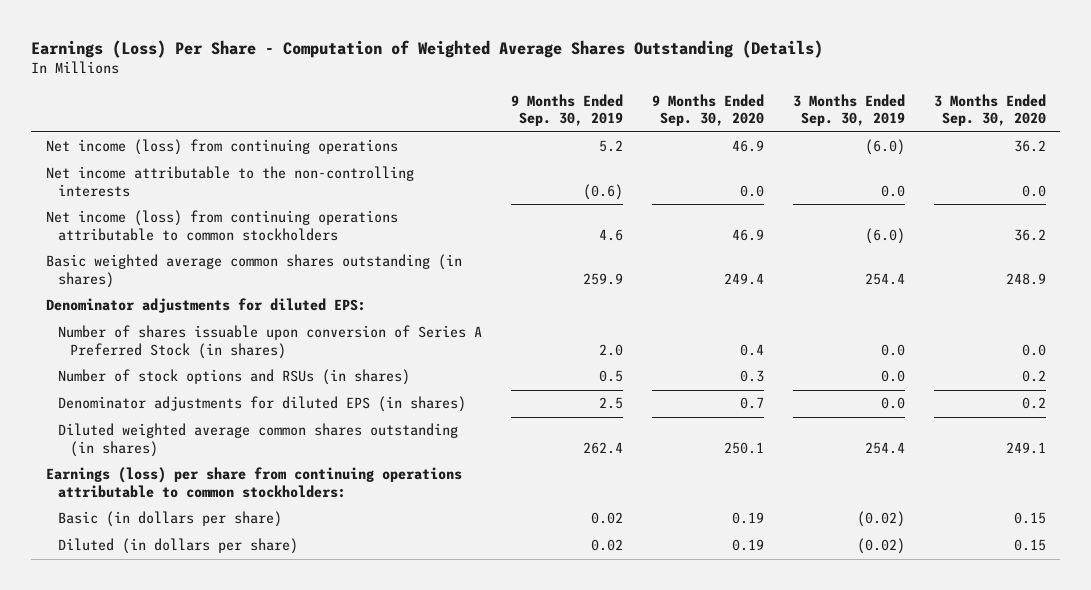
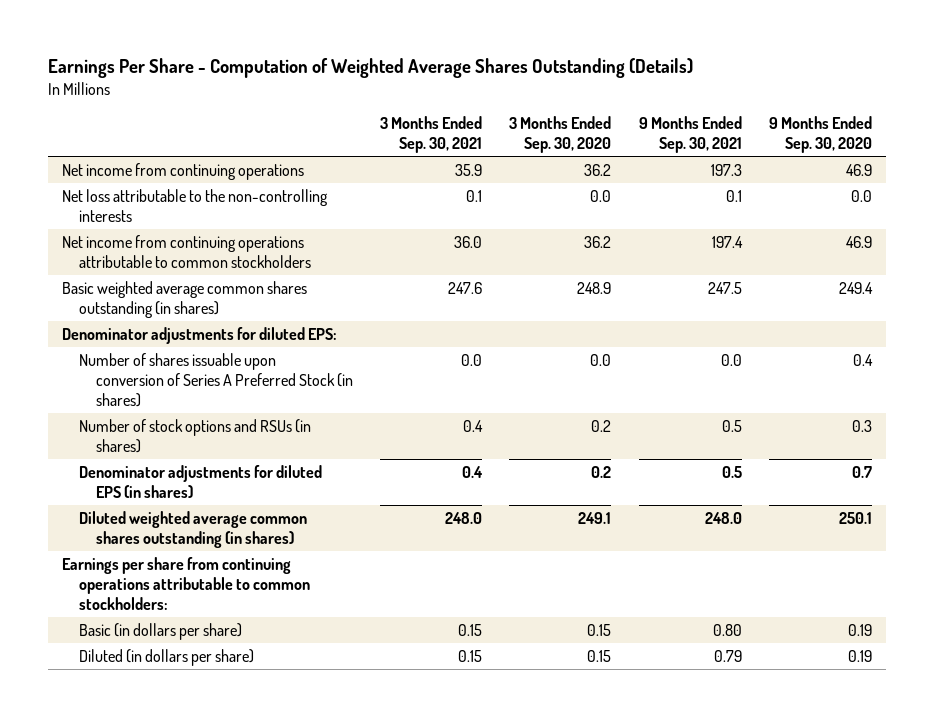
- Earnings (Loss) Per Share - Computation of Weighted Average Shares Outstanding (Details)
+ Earnings Per Share - Computation of Weighted Average Shares Outstanding (Details)
- | 9 Months Ended Sep. 30, 2019 | 9 Months Ended Sep. 30, 2020 | 3 Months Ended Sep. 30, 2019 | 3 Months Ended Sep. 30, 2020
+ | 3 Months Ended Sep. 30, 2021 | 3 Months Ended Sep. 30, 2020 | 9 Months Ended Sep. 30, 2021 | 9 Months Ended Sep. 30, 2020
- Net income (loss) from continuing operations | 5.2 | 46.9 | (6.0) | 36.2
- Net income attributable to the non-controlling interests | (0.6) | 0.0 | 0.0 | 0.0
- Net income (loss) from continuing operations attributable to common stockholders | 4.6 | 46.9 | (6.0) | 36.2
+ Net income from continuing operations | 35.9 | 36.2 | 197.3 | 46.9
+ Net loss attributable to the non-controlling interests | 0.1 | 0.0 | 0.1 | 0.0
+ Net income from continuing operations attributable to common stockholders | 36.0 | 36.2 | 197.4 | 46.9
- Earnings (loss) per share from continuing operations attributable to common stockholders:
+ Earnings per share from continuing operations attributable to common stockholders:

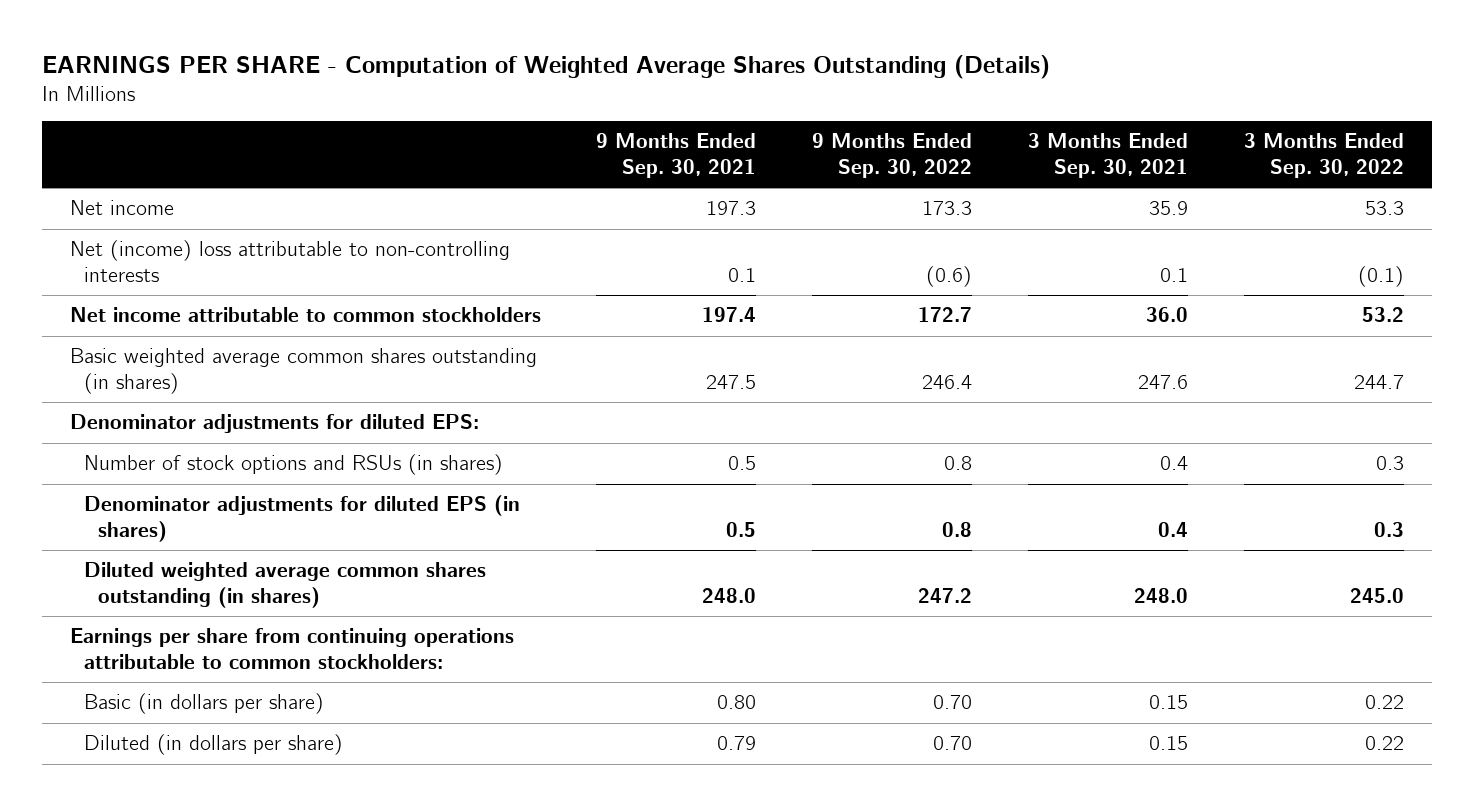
- Earnings Per Share - Computation of Weighted Average Shares Outstanding (Details)
+ EARNINGS PER SHARE - Computation of Weighted Average Shares Outstanding (Details)
- | 3 Months Ended Sep. 30, 2021 | 3 Months Ended Sep. 30, 2020 | 9 Months Ended Sep. 30, 2021 | 9 Months Ended Sep. 30, 2020
+ | 9 Months Ended Sep. 30, 2021 | 9 Months Ended Sep. 30, 2022 | 3 Months Ended Sep. 30, 2021 | 3 Months Ended Sep. 30, 2022
- Net income from continuing operations | 35.9 | 36.2 | 197.3 | 46.9
- Net loss attributable to the non-controlling interests | 0.1 | 0.0 | 0.1 | 0.0
- Net income from continuing operations attributable to common stockholders | 36.0 | 36.2 | 197.4 | 46.9
+ Net income | 197.3 | 173.3 | 35.9 | 53.3
+ Net (income) loss attributable to non-controlling interests | 0.1 | (0.6) | 0.1 | (0.1)
+ Net income attributable to common stockholders | 197.4 | 172.7 | 36.0 | 53.2
- Number of shares issuable upon conversion of Series A Preferred Stock (in shares) | 0.0 | 0.0 | 0.0 | 0.4

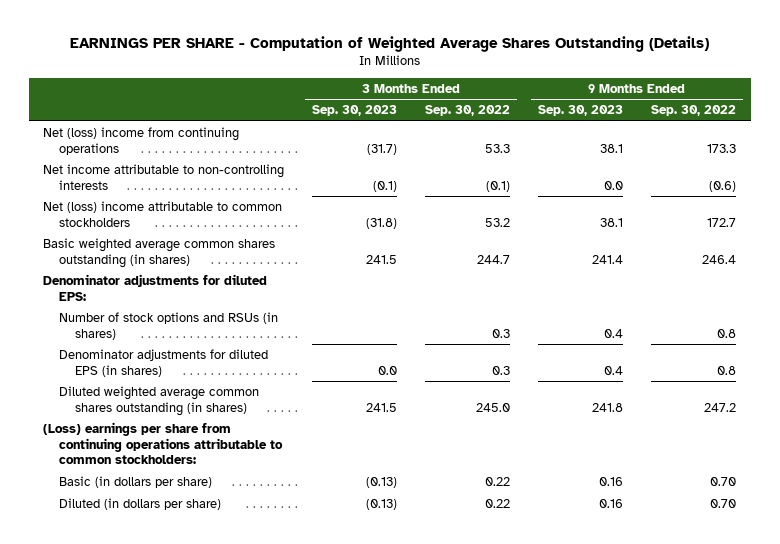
- | 9 Months Ended Sep. 30, 2021 | 9 Months Ended Sep. 30, 2022 | 3 Months Ended Sep. 30, 2021 | 3 Months Ended Sep. 30, 2022
+ | 3 Months Ended Sep. 30, 2023 | 3 Months Ended Sep. 30, 2022 | 9 Months Ended Sep. 30, 2023 | 9 Months Ended Sep. 30, 2022
- Net income | 197.3 | 173.3 | 35.9 | 53.3
- Net (income) loss attributable to non-controlling interests | 0.1 | (0.6) | 0.1 | (0.1)
- Net income attributable to common stockholders | 197.4 | 172.7 | 36.0 | 53.2
+ Net (loss) income from continuing operations | (31.7) | 53.3 | 38.1 | 173.3
+ Net income attributable to non-controlling interests | (0.1) | (0.1) | 0.0 | (0.6)
+ Net (loss) income attributable to common stockholders | (31.8) | 53.2 | 38.1 | 172.7
- Earnings per share from continuing operations attributable to common stockholders:
+ (Loss) earnings per share from continuing operations attributable to common stockholders:

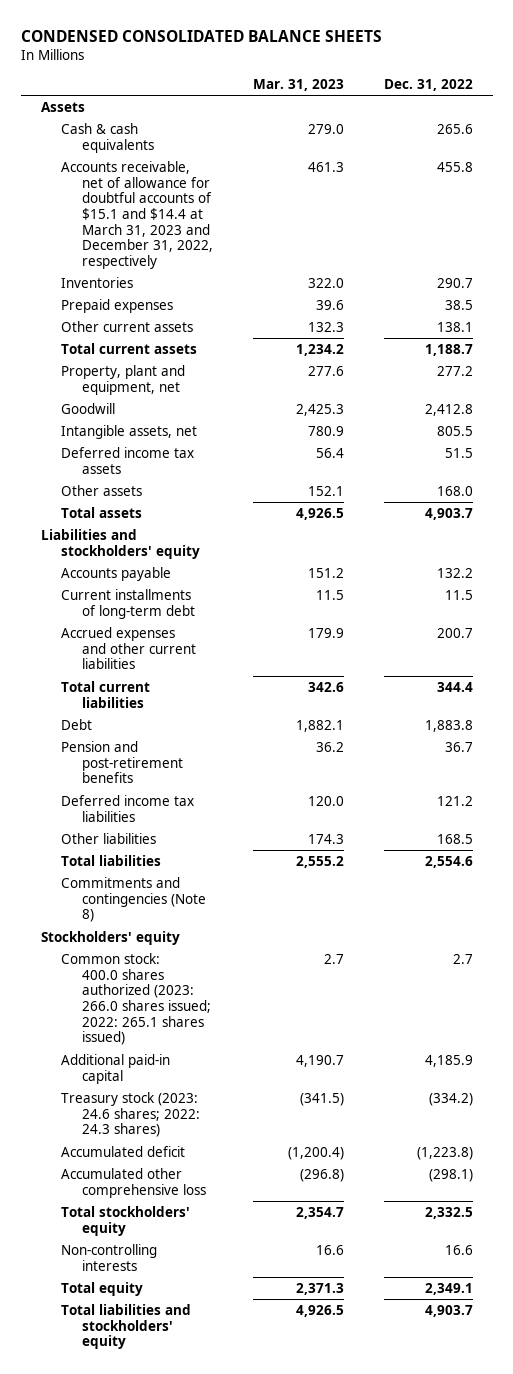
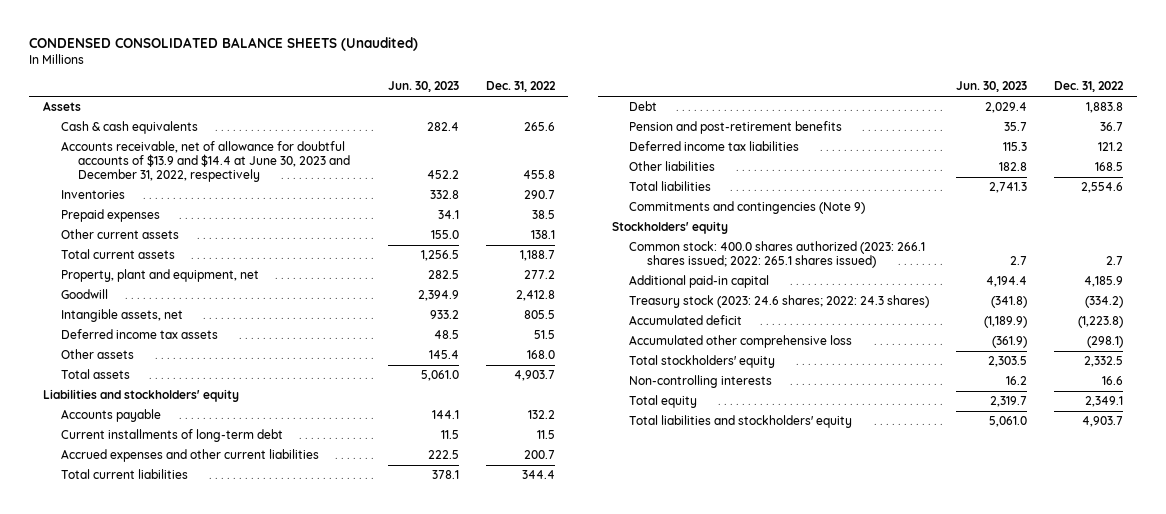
- CONDENSED CONSOLIDATED BALANCE SHEETS
+ CONDENSED CONSOLIDATED BALANCE SHEETS (Unaudited)
- | Mar. 31, 2023 | Dec. 31, 2022
+ | Jun. 30, 2023 | Dec. 31, 2022
- Accounts receivable, net of allowance for doubtful accounts of $15.1 and $14.4 at March 31, 2023 and December 31, 2022, respectively | 461.3 | 455.8
+ Accounts receivable, net of allowance for doubtful accounts of $13.9 and $14.4 at June 30, 2023 and December 31, 2022, respectively | 452.2 | 455.8
- Commitments and contingencies (Note 8)
+ Commitments and contingencies (Note 9)
- Common stock: 400.0 shares authorized (2023: 266.0 shares issued; 2022: 265.1 shares issued) | 2.7 | 2.7
+ Common stock: 400.0 shares authorized (2023: 266.1 shares issued; 2022: 265.1 shares issued) | 2.7 | 2.7

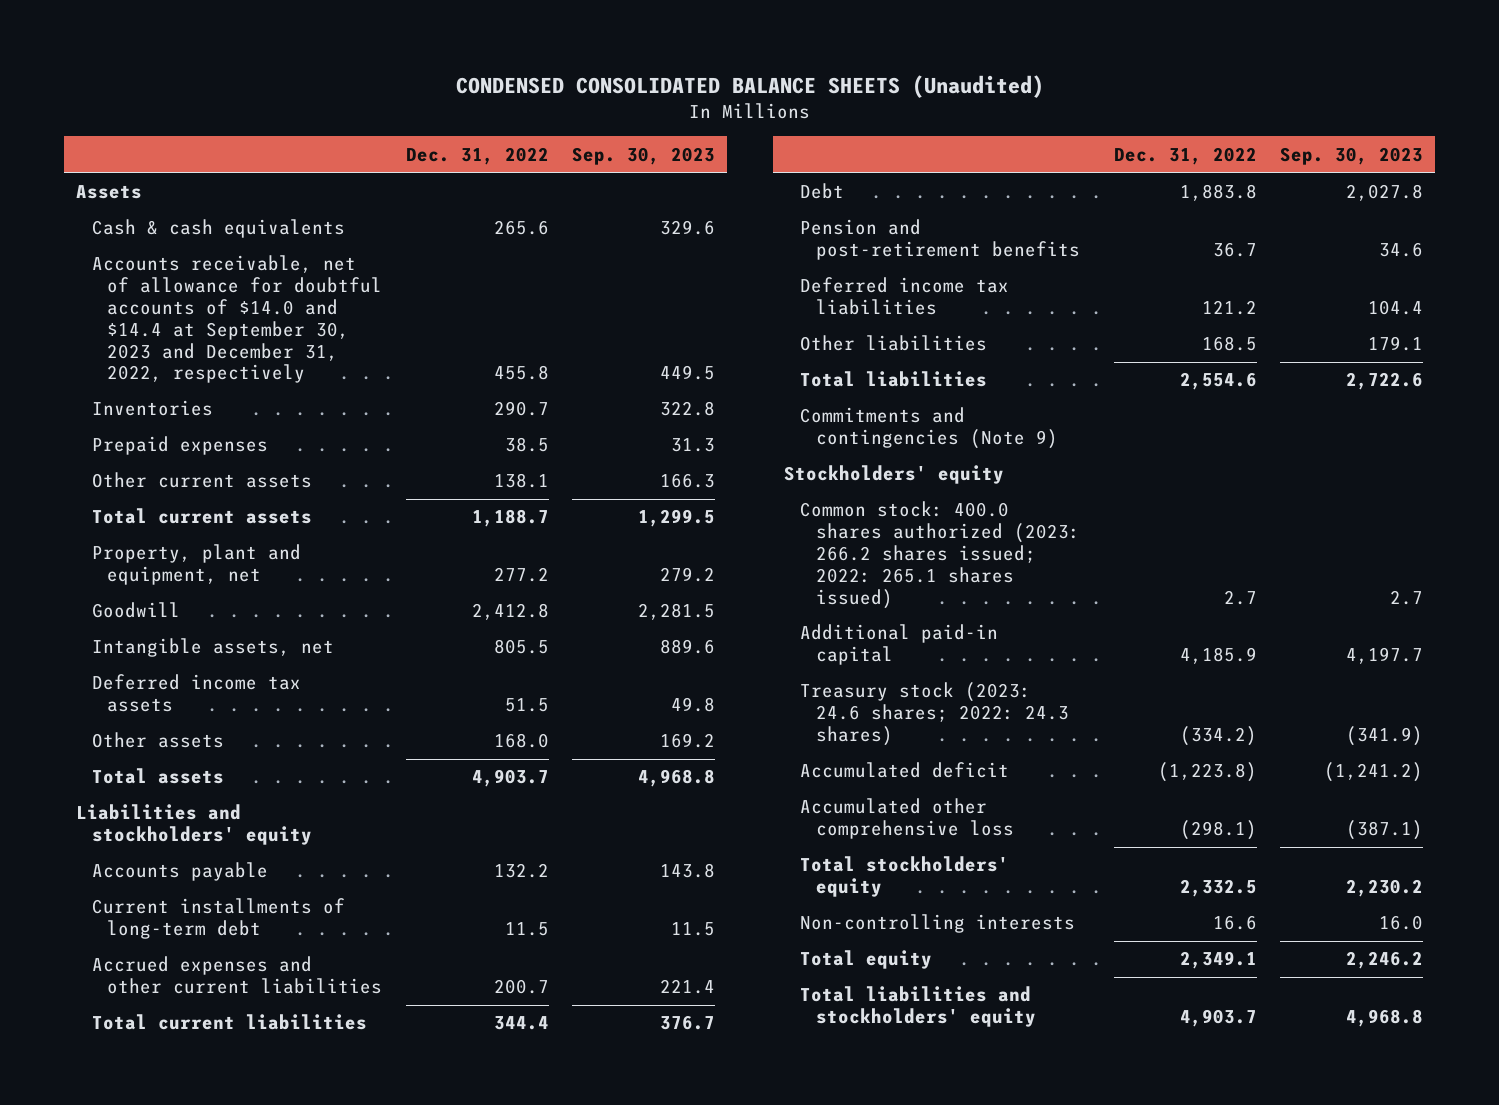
- | Jun. 30, 2023 | Dec. 31, 2022
+ | Dec. 31, 2022 | Sep. 30, 2023
- Accounts receivable, net of allowance for doubtful accounts of $13.9 and $14.4 at June 30, 2023 and December 31, 2022, respectively | 452.2 | 455.8
+ Accounts receivable, net of allowance for doubtful accounts of $14.0 and $14.4 at September 30, 2023 and December 31, 2022, respectively | 455.8 | 449.5
- Common stock: 400.0 shares authorized (2023: 266.1 shares issued; 2022: 265.1 shares issued) | 2.7 | 2.7
+ Common stock: 400.0 shares authorized (2023: 266.2 shares issued; 2022: 265.1 shares issued) | 2.7 | 2.7

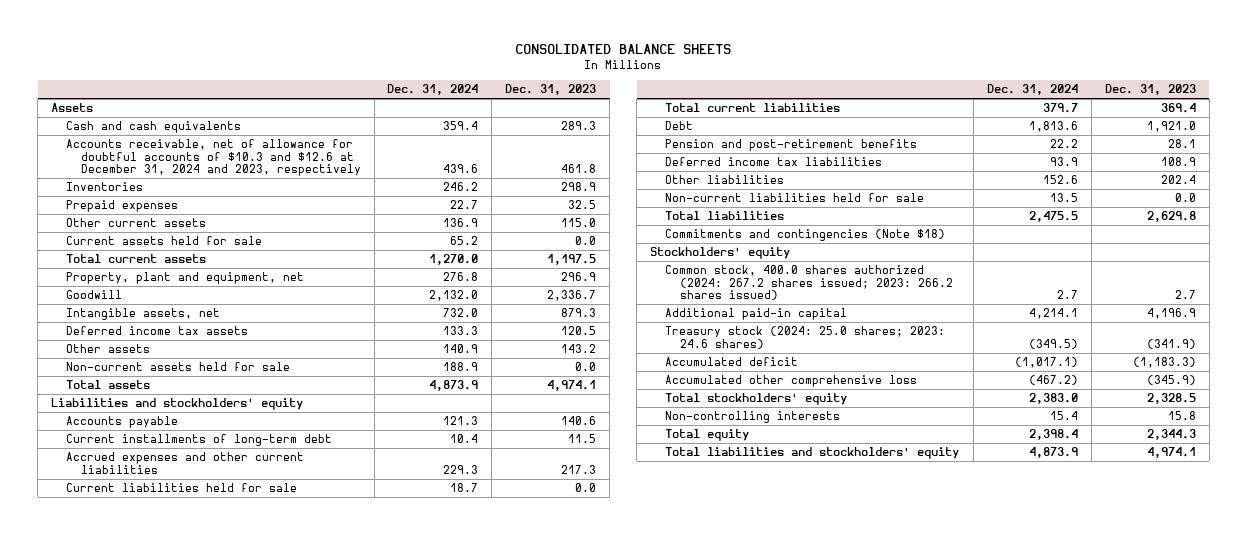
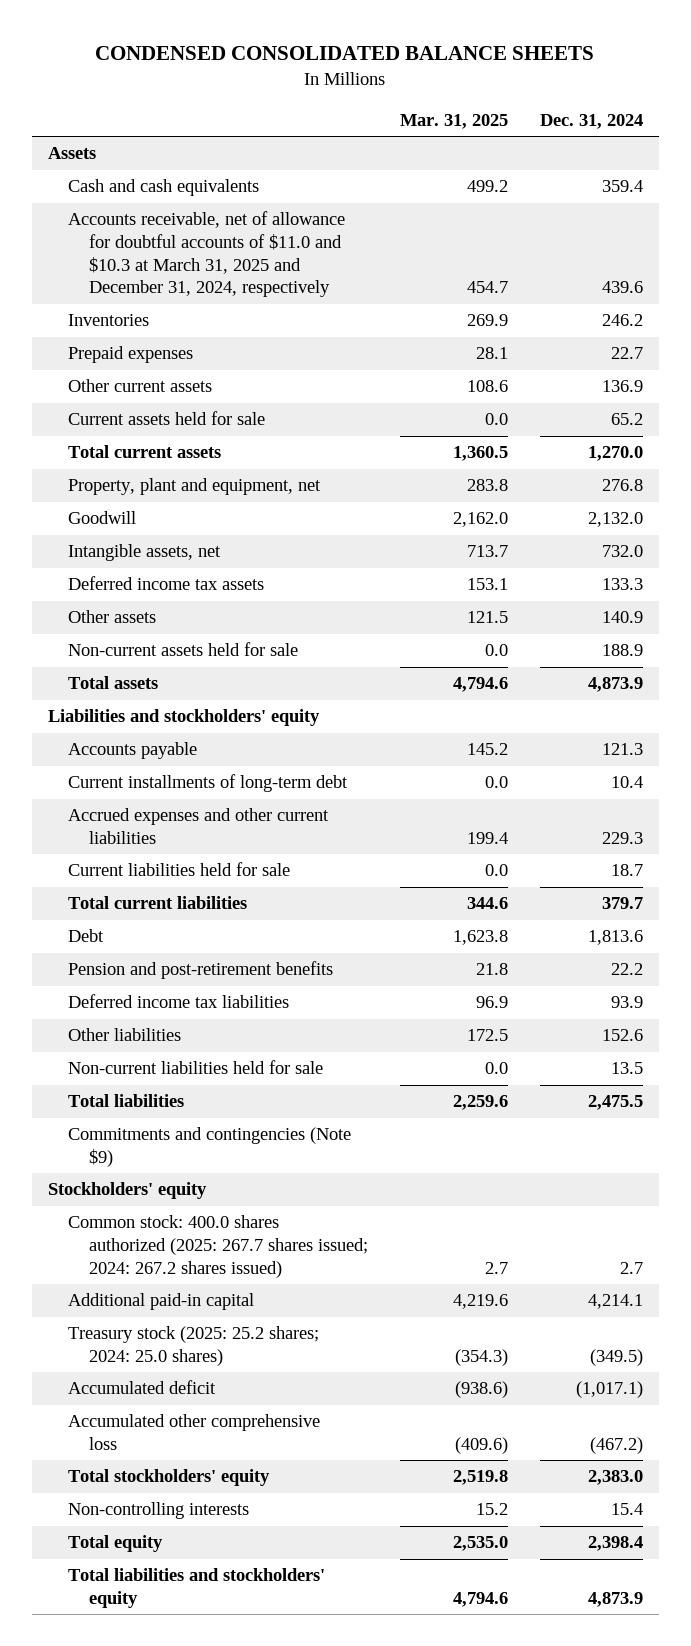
- CONSOLIDATED BALANCE SHEETS
+ CONDENSED CONSOLIDATED BALANCE SHEETS
- | Dec. 31, 2024 | Dec. 31, 2023
+ | Mar. 31, 2025 | Dec. 31, 2024
- Accounts receivable, net of allowance for doubtful accounts of $10.3 and $12.6 at December 31, 2024 and 2023, respectively | 439.6 | 461.8
+ Accounts receivable, net of allowance for doubtful accounts of $11.0 and $10.3 at March 31, 2025 and December 31, 2024, respectively | 454.7 | 439.6
- Commitments and contingencies (Note $18)
+ Commitments and contingencies (Note $9)
- Common stock, 400.0 shares authorized (2024: 267.2 shares issued; 2023: 266.2 shares issued) | 2.7 | 2.7
+ Common stock: 400.0 shares authorized (2025: 267.7 shares issued; 2024: 267.2 shares issued) | 2.7 | 2.7
- Treasury stock (2024: 25.0 shares; 2023: 24.6 shares) | (349.5) | (341.9)
+ Treasury stock (2025: 25.2 shares; 2024: 25.0 shares) | (354.3) | (349.5)

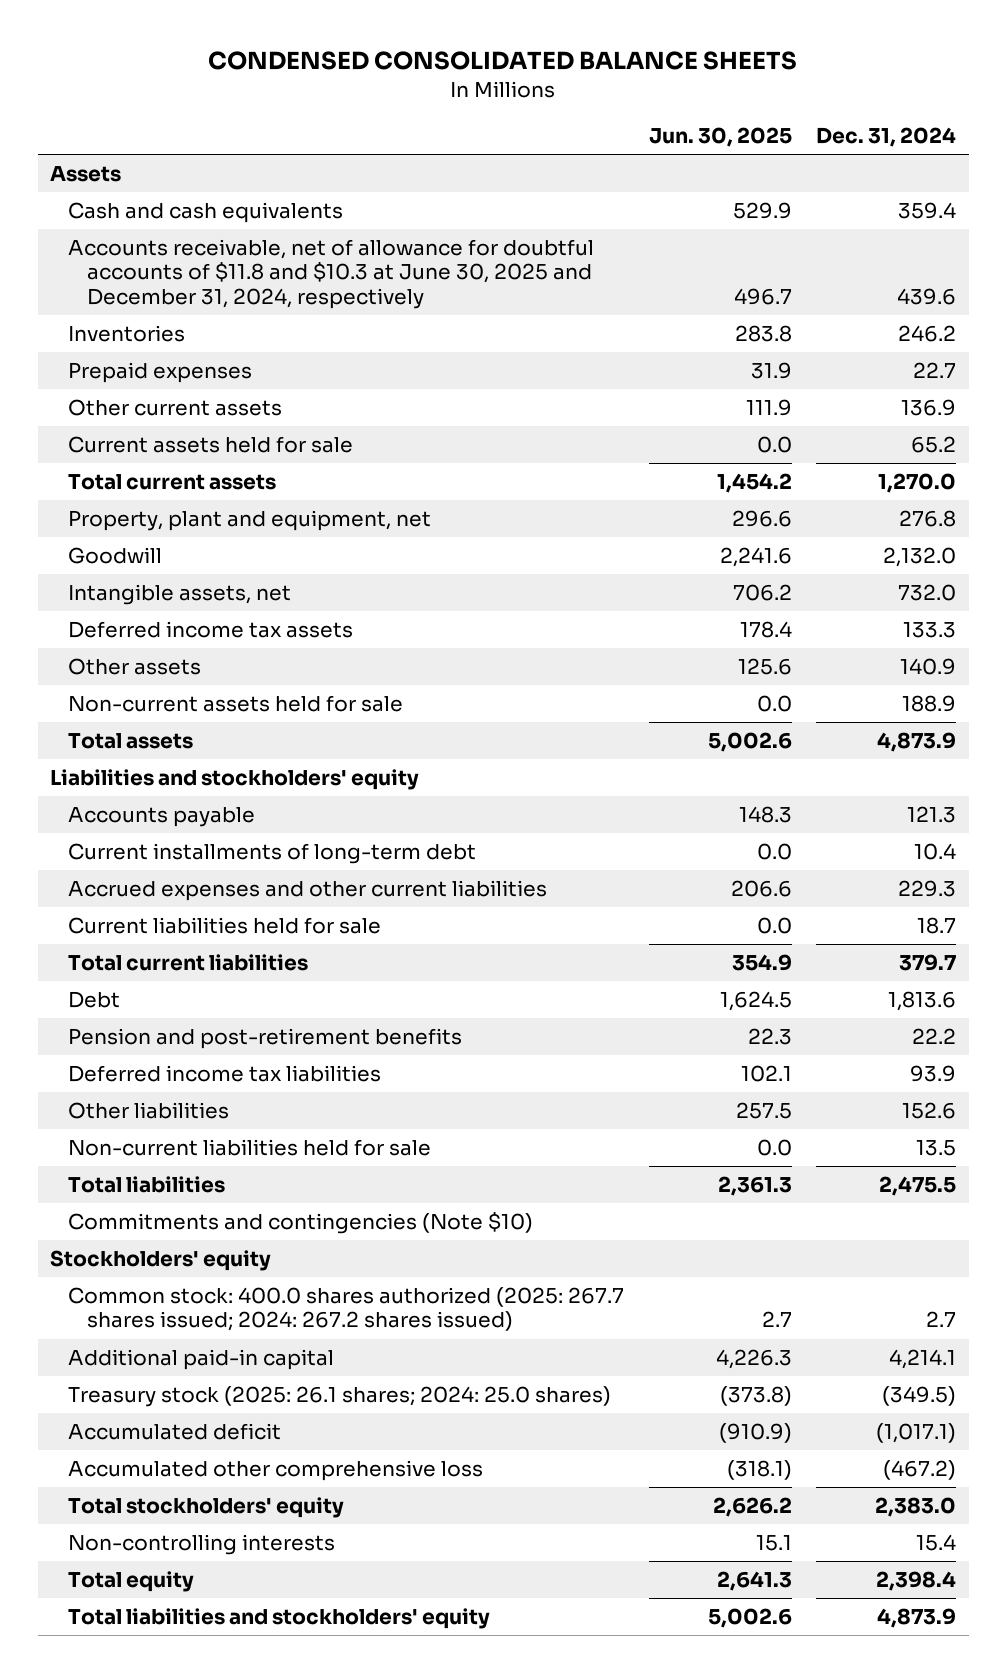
- | Mar. 31, 2025 | Dec. 31, 2024
+ | Jun. 30, 2025 | Dec. 31, 2024
- Accounts receivable, net of allowance for doubtful accounts of $11.0 and $10.3 at March 31, 2025 and December 31, 2024, respectively | 454.7 | 439.6
+ Accounts receivable, net of allowance for doubtful accounts of $11.8 and $10.3 at June 30, 2025 and December 31, 2024, respectively | 496.7 | 439.6
- Commitments and contingencies (Note $9)
+ Commitments and contingencies (Note $10)
- Treasury stock (2025: 25.2 shares; 2024: 25.0 shares) | (354.3) | (349.5)
+ Treasury stock (2025: 26.1 shares; 2024: 25.0 shares) | (373.8) | (349.5)

